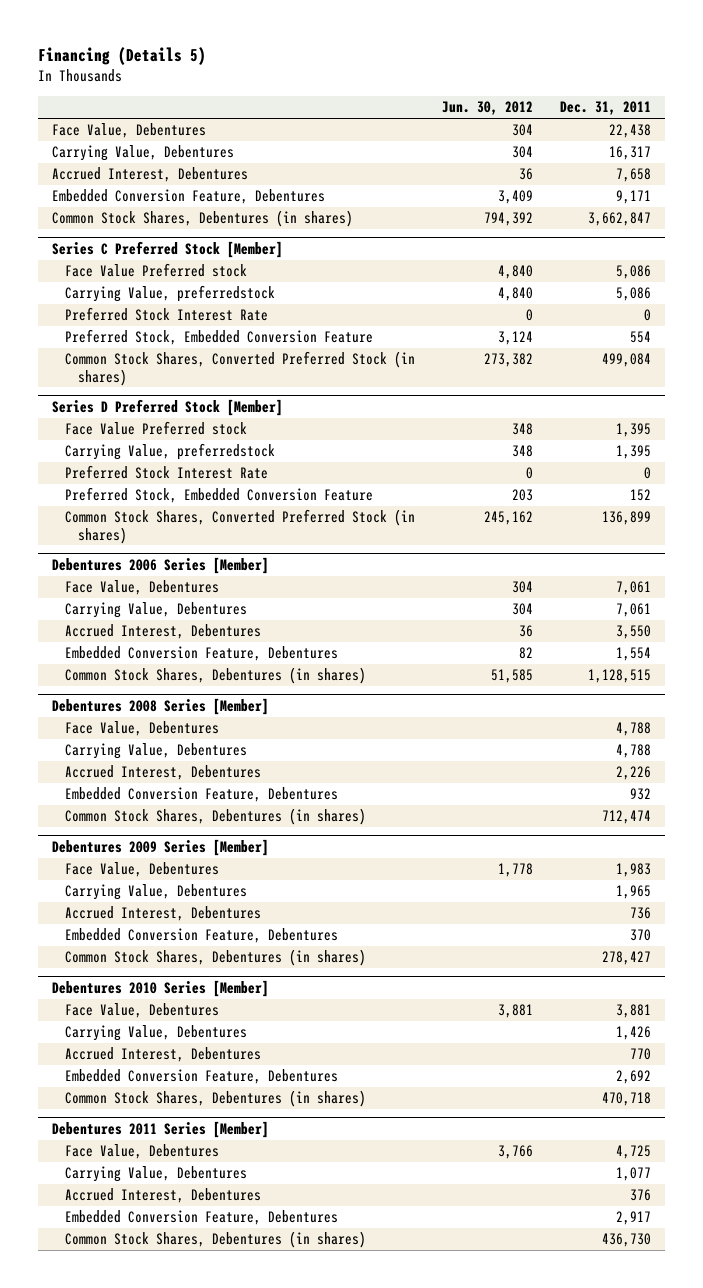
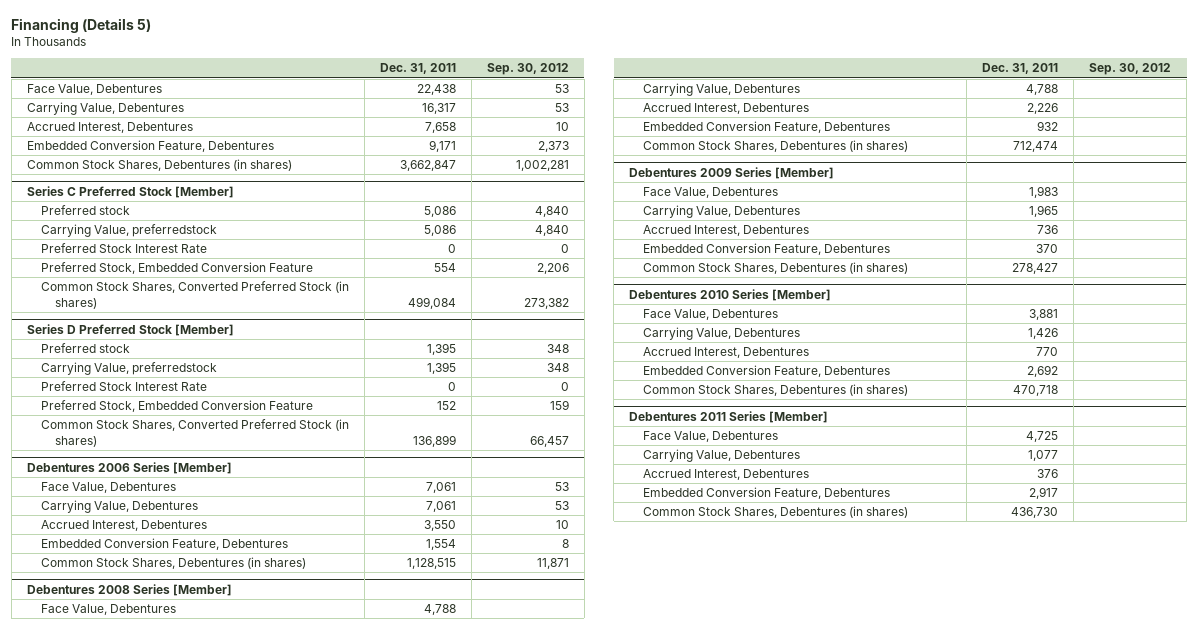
- | Jun. 30, 2012 | Dec. 31, 2011
+ | Dec. 31, 2011 | Sep. 30, 2012
@ Series C Preferred Stock [Member]
- Face Value Preferred stock | 4,840 | 5,086
+ Preferred stock | 5,086 | 4,840
@ Series D Preferred Stock [Member]
- Face Value Preferred stock | 348 | 1,395
+ Preferred stock | 1,395 | 348

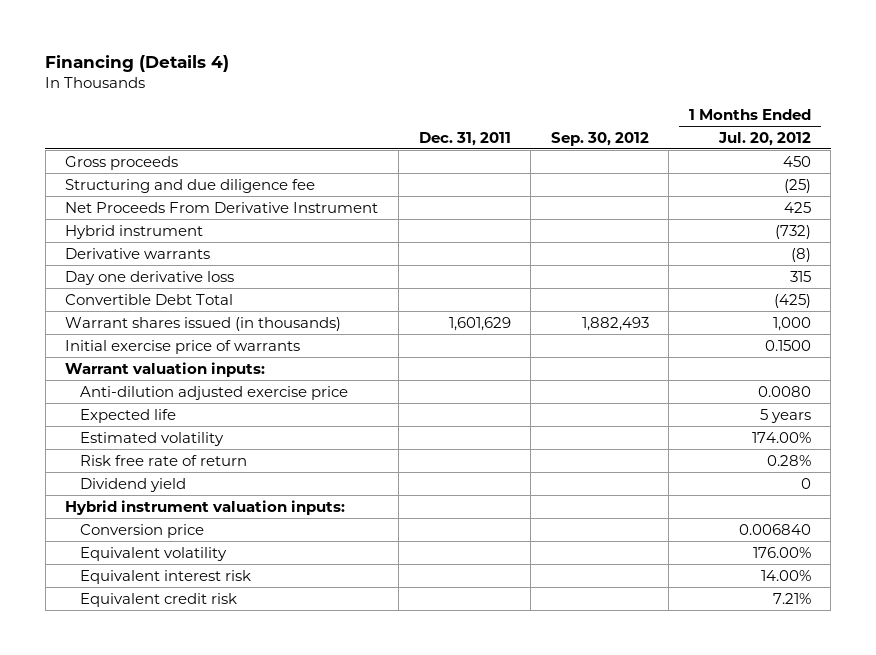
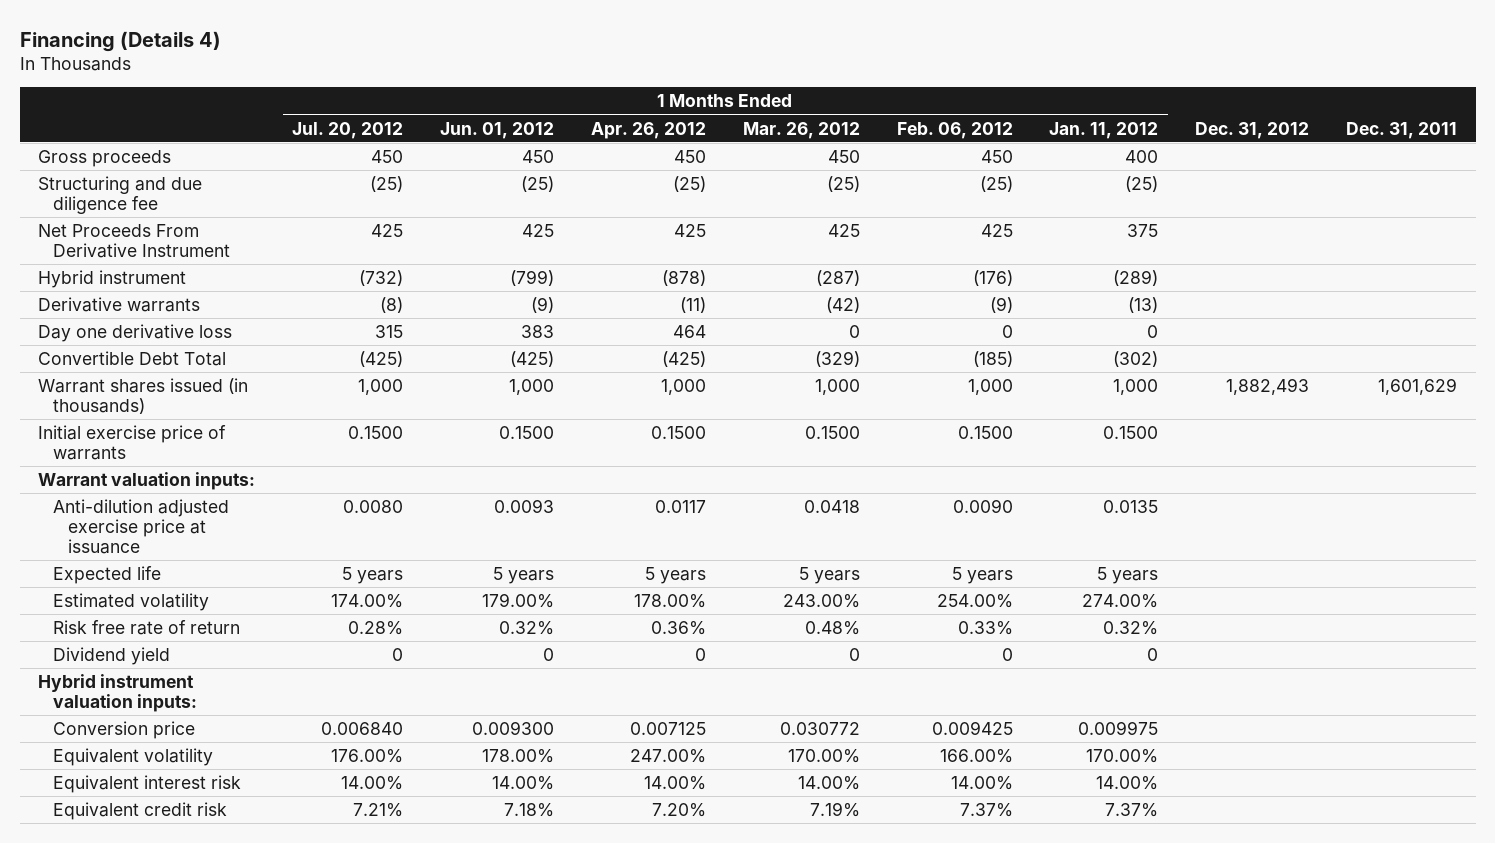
- | Dec. 31, 2011 | Sep. 30, 2012 | 1 Months Ended Jul. 20, 2012
+ | 1 Months Ended Jul. 20, 2012 | 1 Months Ended Jun. 01, 2012 | 1 Months Ended Apr. 26, 2012 | 1 Months Ended Mar. 26, 2012 | 1 Months Ended Feb. 06, 2012 | 1 Months Ended Jan. 11, 2012 | Dec. 31, 2012 | Dec. 31, 2011
- Anti-dilution adjusted exercise price | | | 0.0080
+ Anti-dilution adjusted exercise price at issuance | 0.0080 | 0.0093 | 0.0117 | 0.0418 | 0.0090 | 0.0135 | |

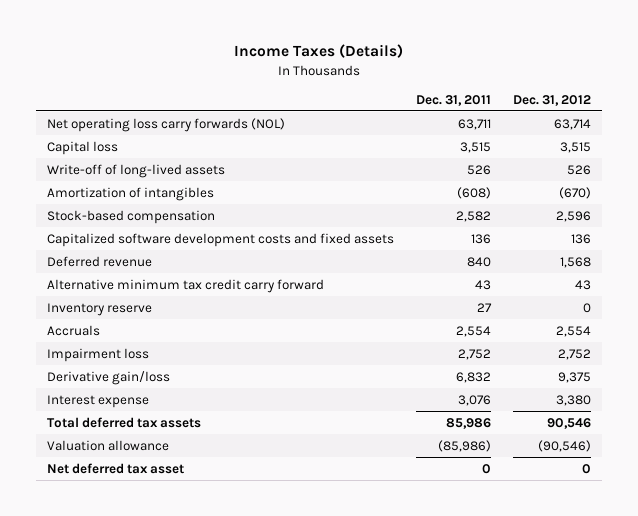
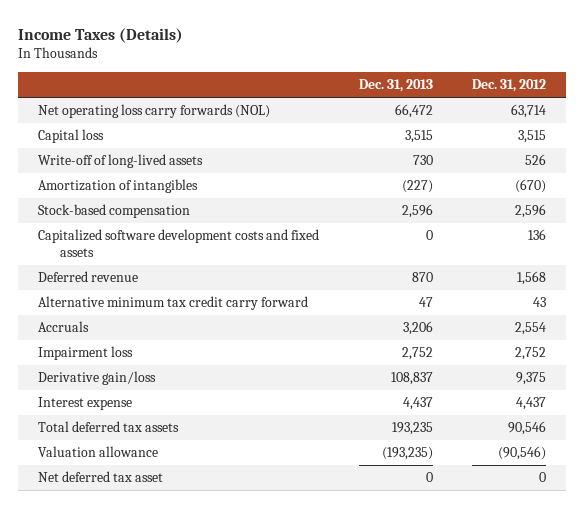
- | Dec. 31, 2011 | Dec. 31, 2012
+ | Dec. 31, 2013 | Dec. 31, 2012
- Inventory reserve | 27 | 0
- Interest expense | 3,076 | 3,380
+ Interest expense | 4,437 | 4,437

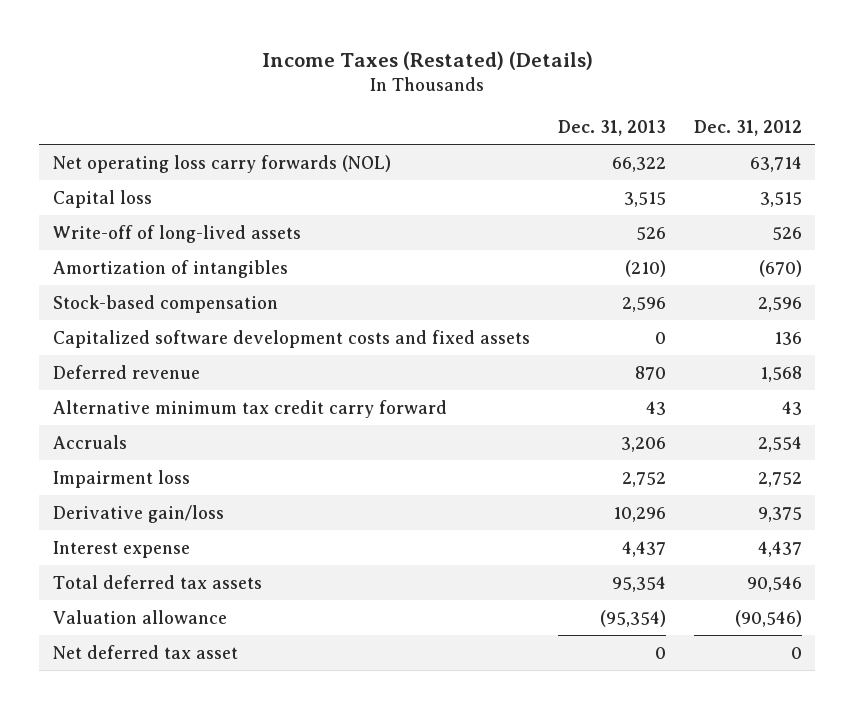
- Income Taxes (Details)
+ Income Taxes (Restated) (Details)
- Net operating loss carry forwards (NOL) | 66,472 | 63,714
+ Net operating loss carry forwards (NOL) | 66,322 | 63,714
- Write-off of long-lived assets | 730 | 526
- Amortization of intangibles | (227) | (670)
+ Write-off of long-lived assets | 526 | 526
+ Amortization of intangibles | (210) | (670)
- Alternative minimum tax credit carry forward | 47 | 43
+ Alternative minimum tax credit carry forward | 43 | 43
- Derivative gain/loss | 108,837 | 9,375
+ Derivative gain/loss | 10,296 | 9,375
- Total deferred tax assets | 193,235 | 90,546
- Valuation allowance | (193,235) | (90,546)
+ Total deferred tax assets | 95,354 | 90,546
+ Valuation allowance | (95,354) | (90,546)

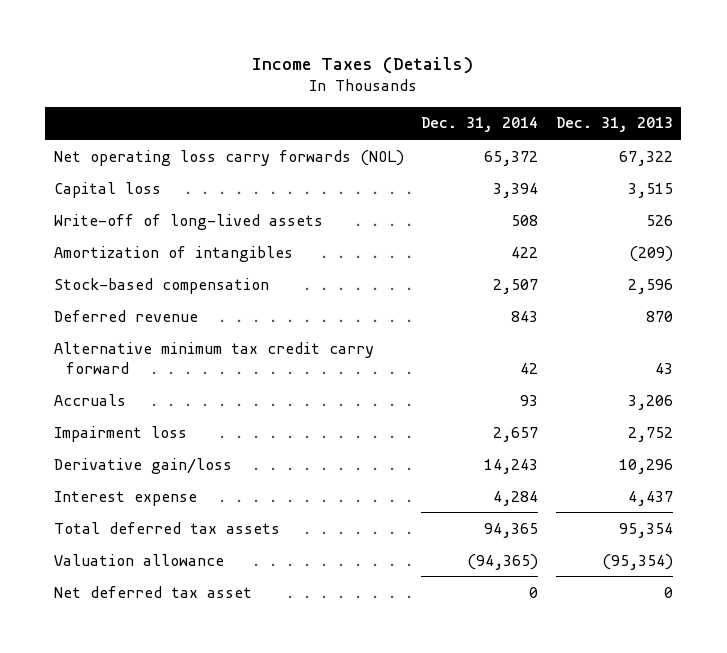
- Income Taxes (Restated) (Details)
+ Income Taxes (Details)
- | Dec. 31, 2013 | Dec. 31, 2012
+ | Dec. 31, 2014 | Dec. 31, 2013
- Net operating loss carry forwards (NOL) | 66,322 | 63,714
+ Net operating loss carry forwards (NOL) | 65,372 | 67,322
- Amortization of intangibles | (210) | (670)
+ Amortization of intangibles | 422 | (209)
- Capitalized software development costs and fixed assets | 0 | 136

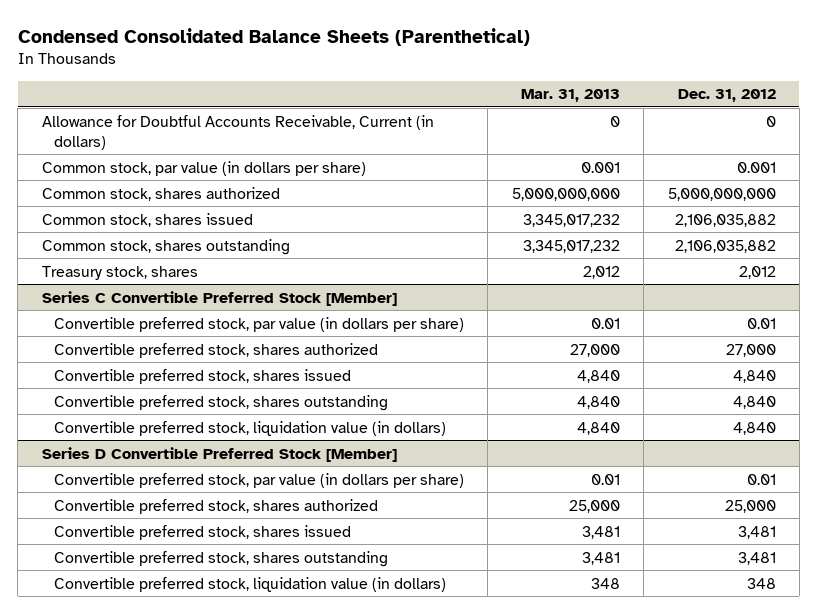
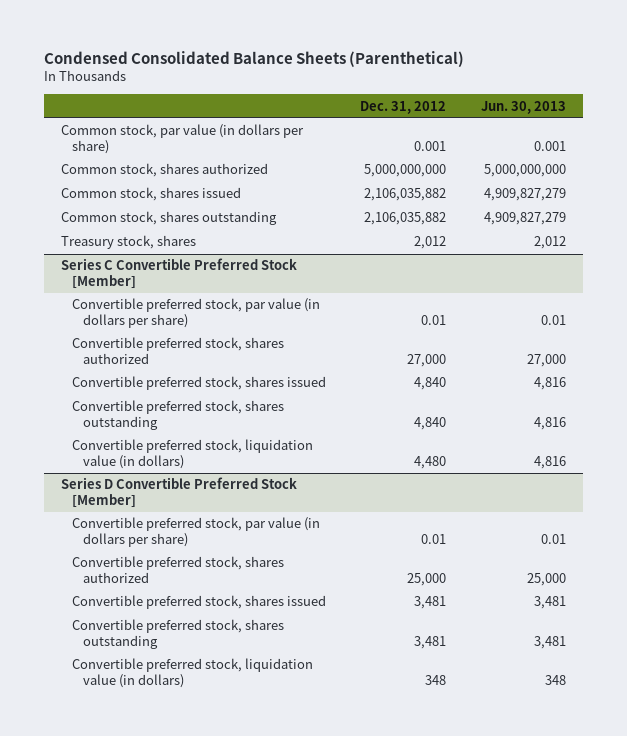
- | Mar. 31, 2013 | Dec. 31, 2012
+ | Dec. 31, 2012 | Jun. 30, 2013
- Allowance for Doubtful Accounts Receivable, Current (in dollars) | 0 | 0
@ Series C Convertible Preferred Stock [Member]
- Convertible preferred stock, liquidation value (in dollars) | 4,840 | 4,840
+ Convertible preferred stock, liquidation value (in dollars) | 4,480 | 4,816

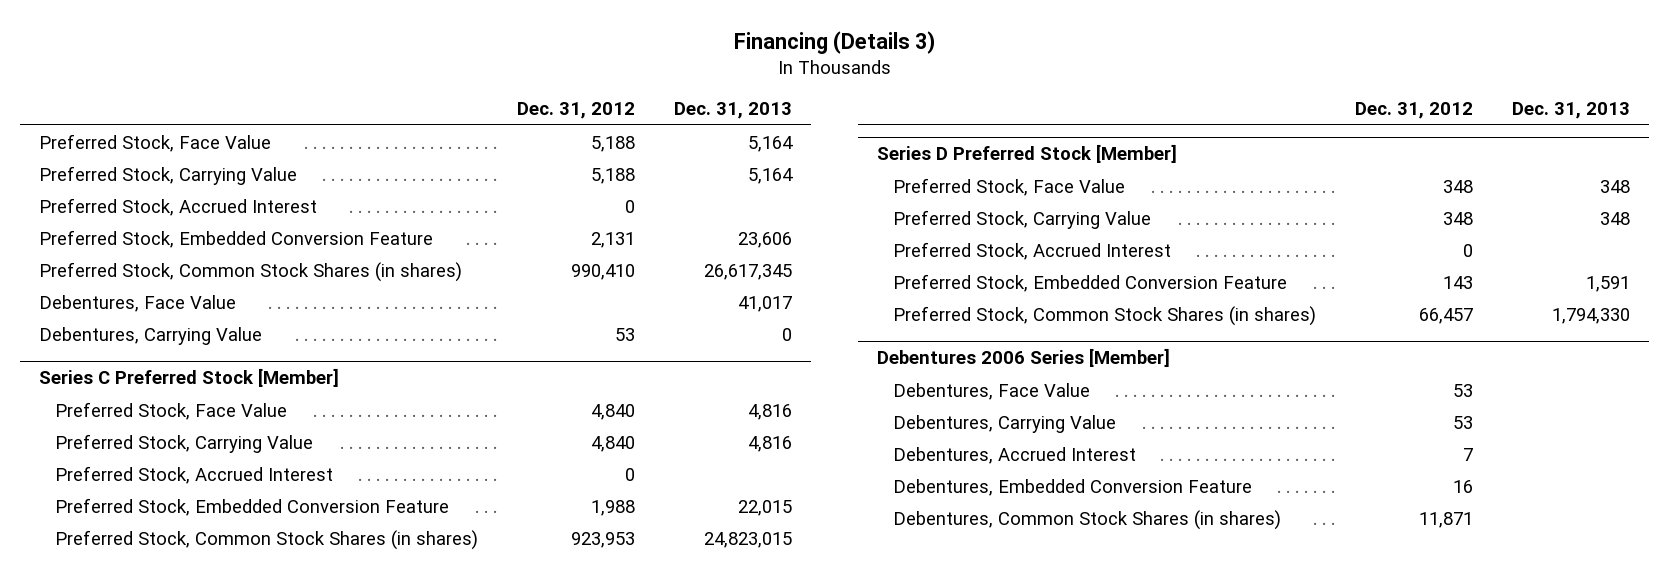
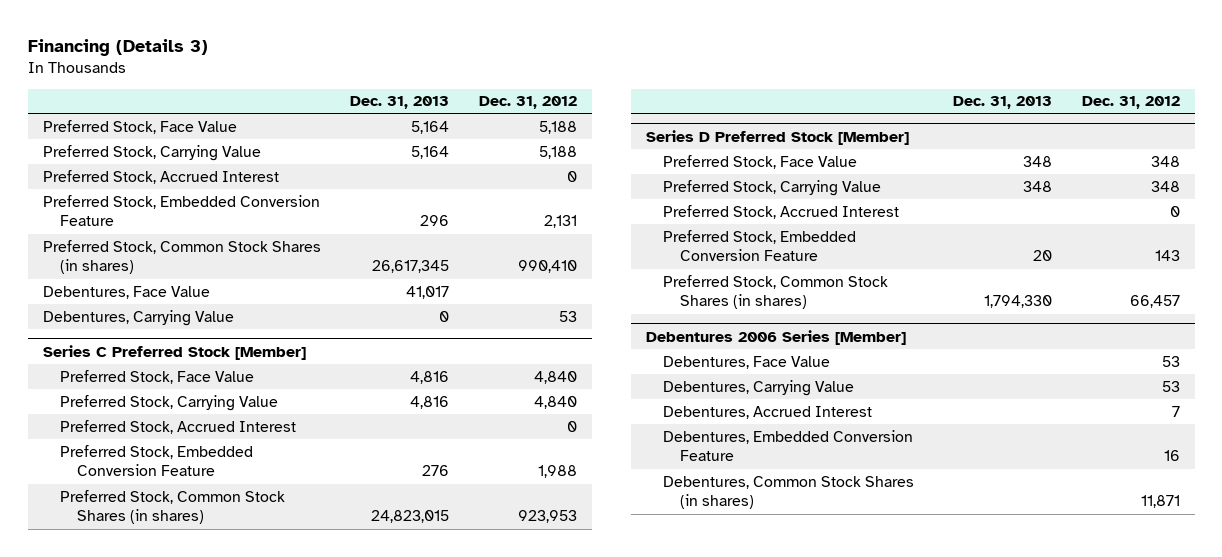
- | Dec. 31, 2012 | Dec. 31, 2013
+ | Dec. 31, 2013 | Dec. 31, 2012
- Preferred Stock, Embedded Conversion Feature | 2,131 | 23,606
+ Preferred Stock, Embedded Conversion Feature | 296 | 2,131
@ Series C Preferred Stock [Member]
- Preferred Stock, Embedded Conversion Feature | 1,988 | 22,015
+ Preferred Stock, Embedded Conversion Feature | 276 | 1,988
@ Series D Preferred Stock [Member]
- Preferred Stock, Embedded Conversion Feature | 143 | 1,591
+ Preferred Stock, Embedded Conversion Feature | 20 | 143

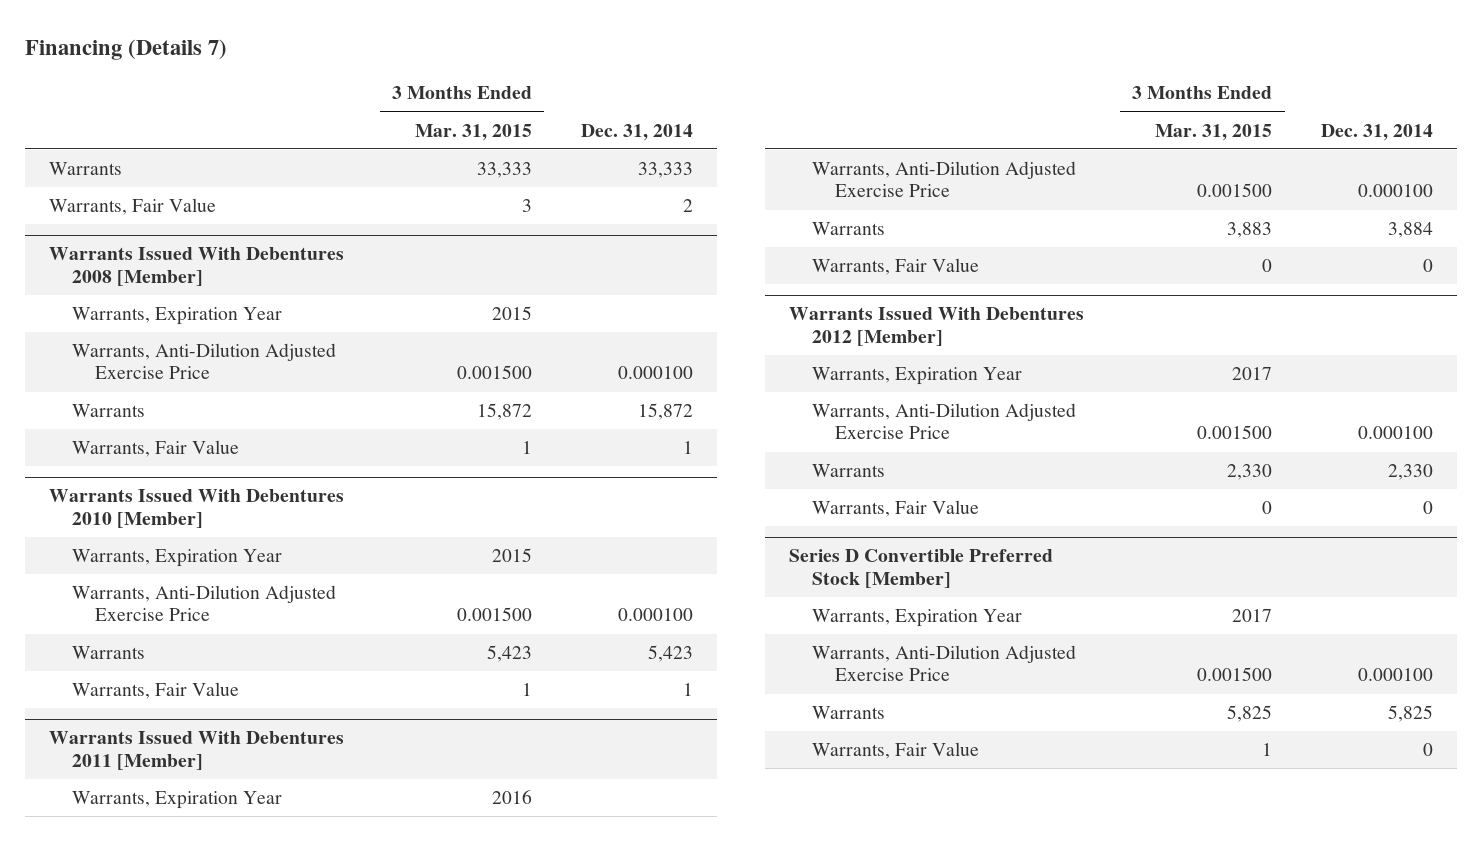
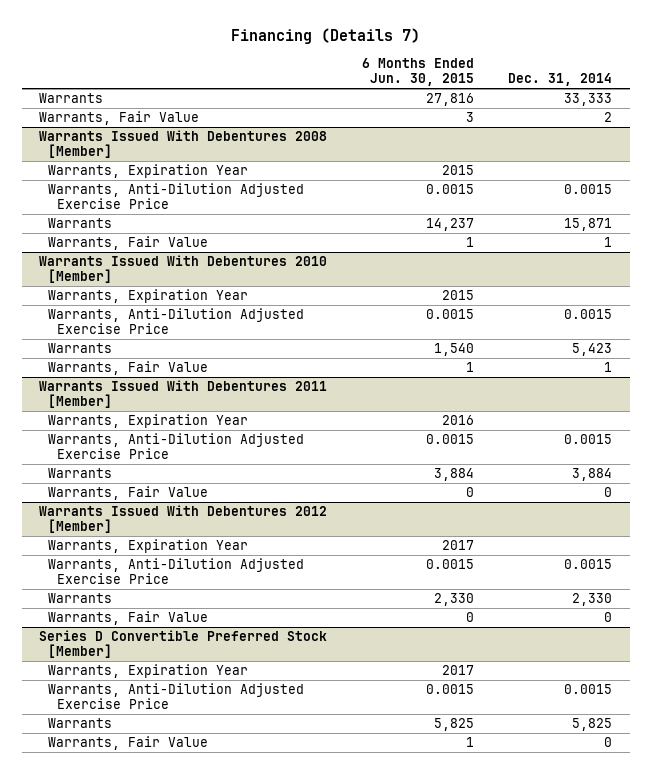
- | 3 Months Ended Mar. 31, 2015 | Dec. 31, 2014
+ | 6 Months Ended Jun. 30, 2015 | Dec. 31, 2014
@ Warrants Issued With Debentures 2008 [Member]
- Warrants, Anti-Dilution Adjusted Exercise Price | 0.001500 | 0.000100
- Warrants | 15,872 | 15,872
+ Warrants, Anti-Dilution Adjusted Exercise Price | 0.0015 | 0.0015
+ Warrants | 14,237 | 15,871
@ Warrants Issued With Debentures 2010 [Member]
- Warrants, Anti-Dilution Adjusted Exercise Price | 0.001500 | 0.000100
+ Warrants, Anti-Dilution Adjusted Exercise Price | 0.0015 | 0.0015
@ Warrants Issued With Debentures 2011 [Member]
- Warrants, Anti-Dilution Adjusted Exercise Price | 0.001500 | 0.000100
+ Warrants, Anti-Dilution Adjusted Exercise Price | 0.0015 | 0.0015
@ Warrants Issued With Debentures 2012 [Member]
- Warrants, Anti-Dilution Adjusted Exercise Price | 0.001500 | 0.000100
+ Warrants, Anti-Dilution Adjusted Exercise Price | 0.0015 | 0.0015
@ Series D Convertible Preferred Stock [Member]
- Warrants, Anti-Dilution Adjusted Exercise Price | 0.001500 | 0.000100
+ Warrants, Anti-Dilution Adjusted Exercise Price | 0.0015 | 0.0015

